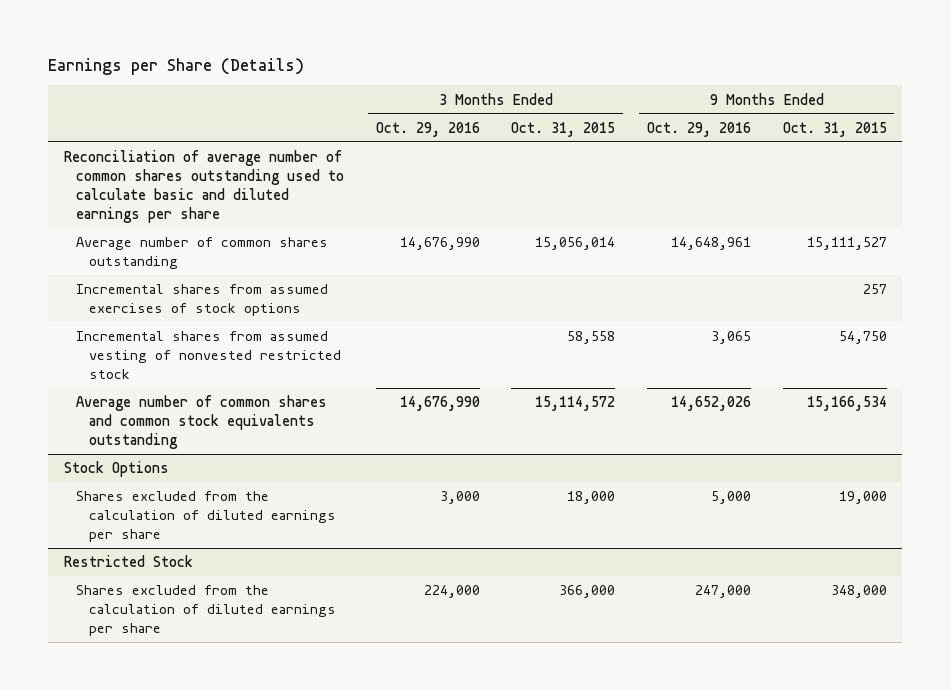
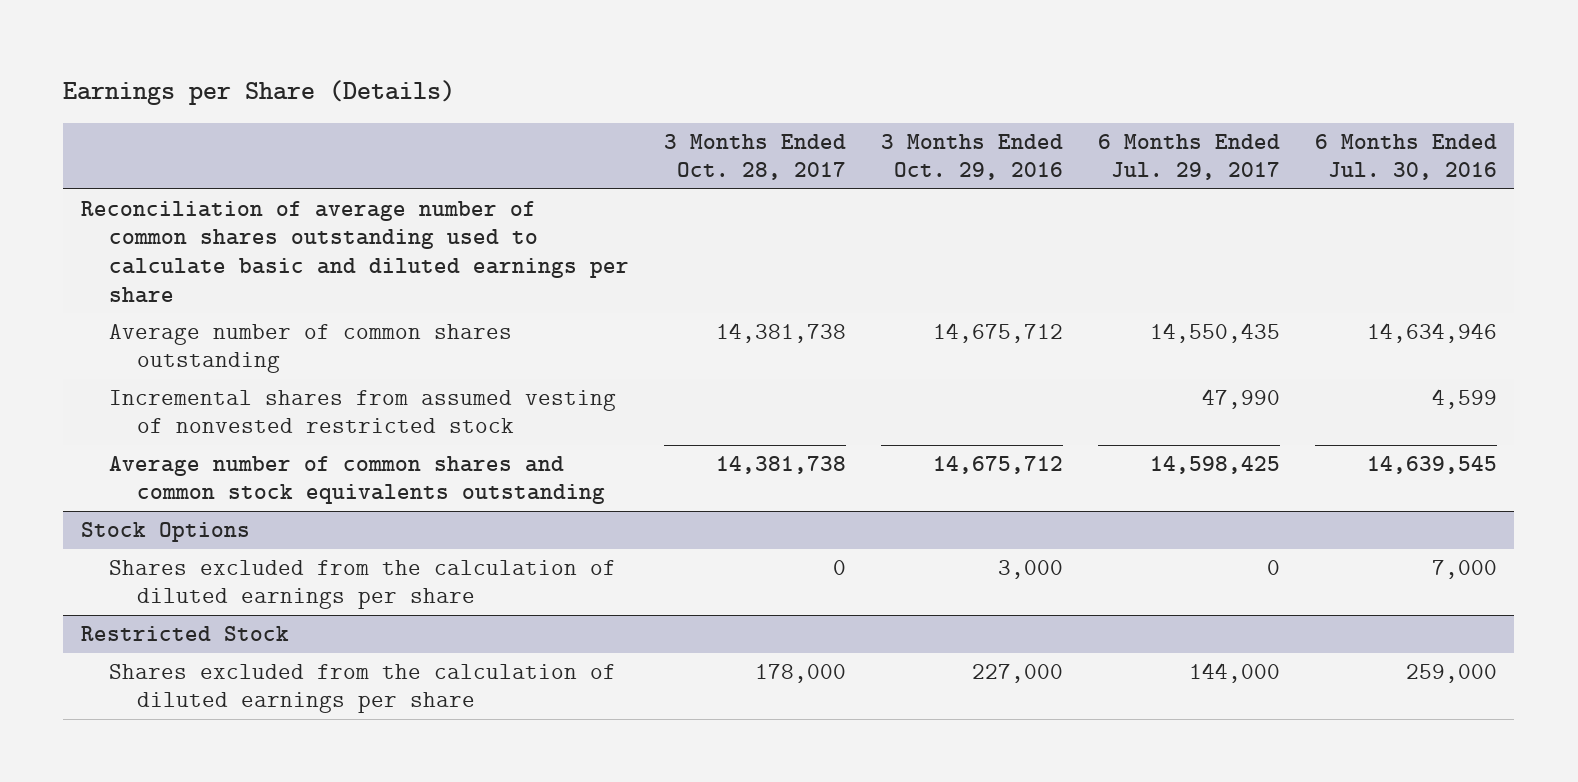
- | 3 Months Ended Oct. 29, 2016 | 3 Months Ended Oct. 31, 2015 | 9 Months Ended Oct. 29, 2016 | 9 Months Ended Oct. 31, 2015
+ | 3 Months Ended Oct. 28, 2017 | 3 Months Ended Oct. 29, 2016 | 6 Months Ended Jul. 29, 2017 | 6 Months Ended Jul. 30, 2016
- Average number of common shares outstanding | 14,676,990 | 15,056,014 | 14,648,961 | 15,111,527
- Incremental shares from assumed exercises of stock options | | | | 257
+ Average number of common shares outstanding | 14,381,738 | 14,675,712 | 14,550,435 | 14,634,946
- Average number of common shares and common stock equivalents outstanding | 14,676,990 | 15,114,572 | 14,652,026 | 15,166,534
+ Average number of common shares and common stock equivalents outstanding | 14,381,738 | 14,675,712 | 14,598,425 | 14,639,545
@ Restricted Stock
- Shares excluded from the calculation of diluted earnings per share | 224,000 | 366,000 | 247,000 | 348,000
+ Shares excluded from the calculation of diluted earnings per share | 178,000 | 227,000 | 144,000 | 259,000

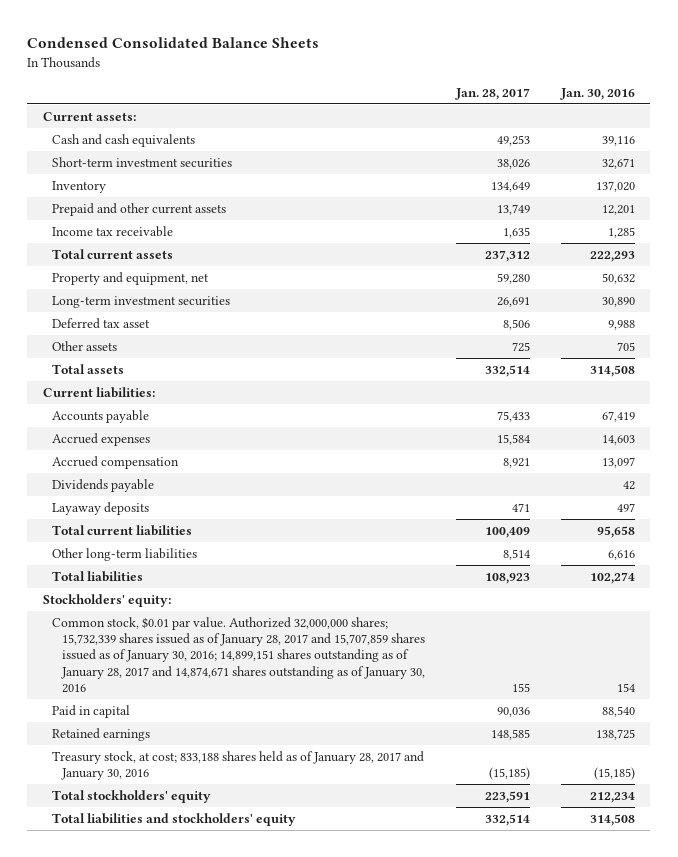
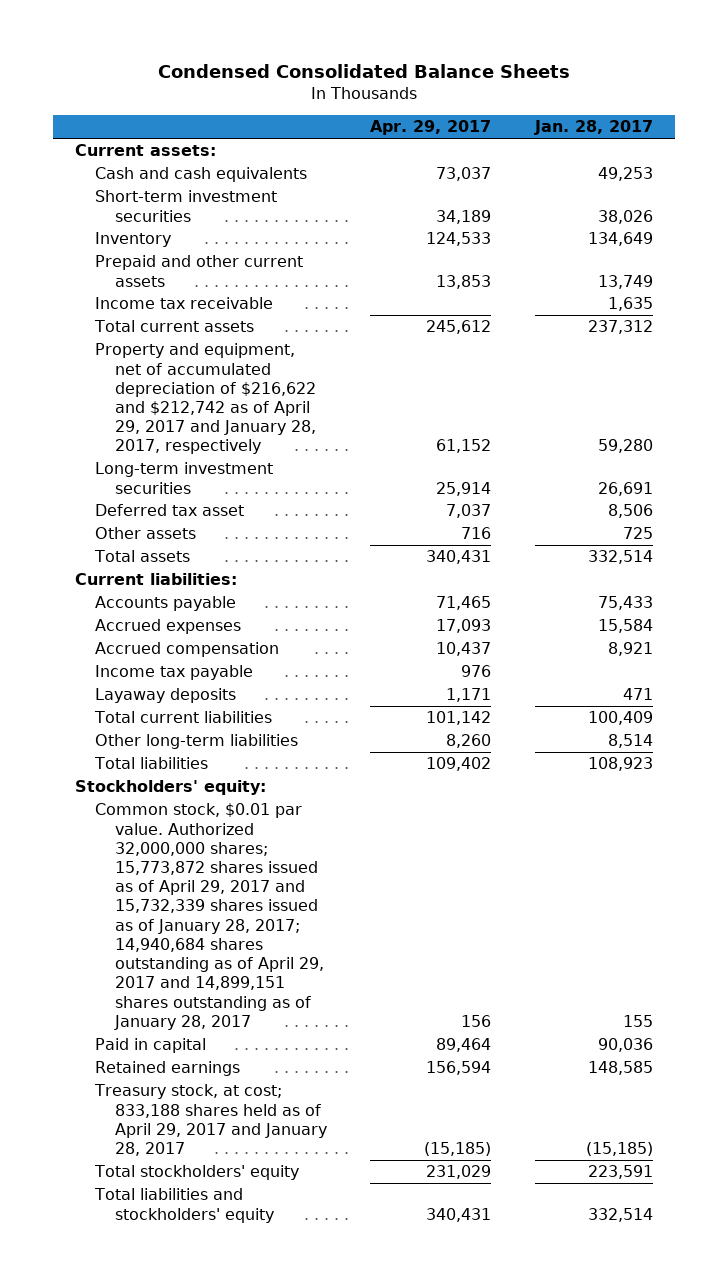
- | Jan. 28, 2017 | Jan. 30, 2016
+ | Apr. 29, 2017 | Jan. 28, 2017
- Property and equipment, net | 59,280 | 50,632
+ Property and equipment, net of accumulated depreciation of $216,622 and $212,742 as of April 29, 2017 and January 28, 2017, respectively | 61,152 | 59,280
- Dividends payable | | 42
+ Income tax payable | 976 |
- Common stock, $0.01 par value. Authorized 32,000,000 shares; 15,732,339 shares issued as of January 28, 2017 and 15,707,859 shares issued as of January 30, 2016; 14,899,151 shares outstanding as of January 28, 2017 and 14,874,671 shares outstanding as of January 30, 2016 | 155 | 154
+ Common stock, $0.01 par value. Authorized 32,000,000 shares; 15,773,872 shares issued as of April 29, 2017 and 15,732,339 shares issued as of January 28, 2017; 14,940,684 shares outstanding as of April 29, 2017 and 14,899,151 shares outstanding as of January 28, 2017 | 156 | 155
- Treasury stock, at cost; 833,188 shares held as of January 28, 2017 and January 30, 2016 | (15,185) | (15,185)
+ Treasury stock, at cost; 833,188 shares held as of April 29, 2017 and January 28, 2017 | (15,185) | (15,185)

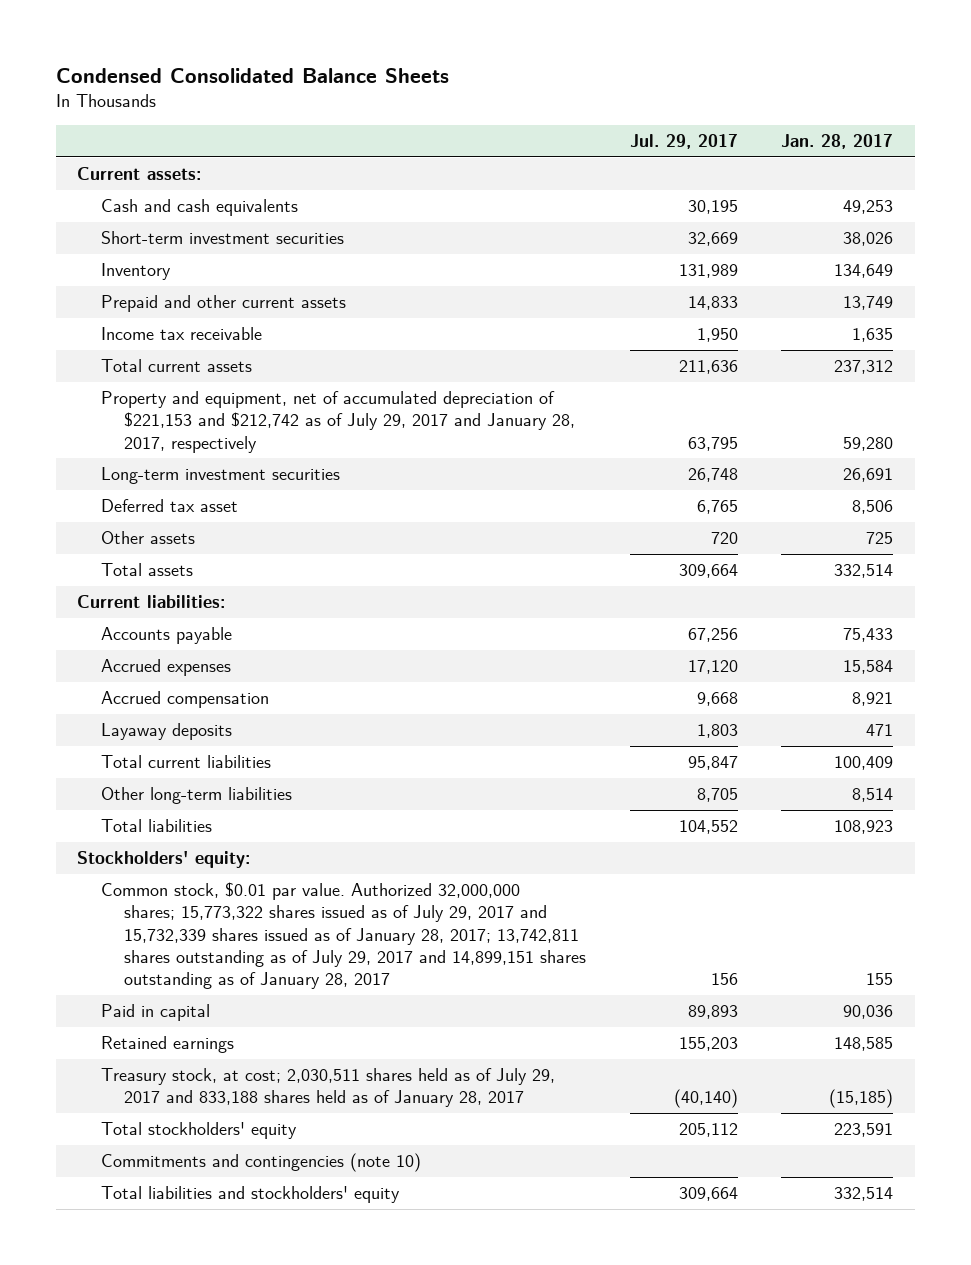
- | Apr. 29, 2017 | Jan. 28, 2017
+ | Jul. 29, 2017 | Jan. 28, 2017
- Property and equipment, net of accumulated depreciation of $216,622 and $212,742 as of April 29, 2017 and January 28, 2017, respectively | 61,152 | 59,280
+ Property and equipment, net of accumulated depreciation of $221,153 and $212,742 as of July 29, 2017 and January 28, 2017, respectively | 63,795 | 59,280
- Income tax payable | 976 |
- Common stock, $0.01 par value. Authorized 32,000,000 shares; 15,773,872 shares issued as of April 29, 2017 and 15,732,339 shares issued as of January 28, 2017; 14,940,684 shares outstanding as of April 29, 2017 and 14,899,151 shares outstanding as of January 28, 2017 | 156 | 155
+ Common stock, $0.01 par value. Authorized 32,000,000 shares; 15,773,322 shares issued as of July 29, 2017 and 15,732,339 shares issued as of January 28, 2017; 13,742,811 shares outstanding as of July 29, 2017 and 14,899,151 shares outstanding as of January 28, 2017 | 156 | 155
- Treasury stock, at cost; 833,188 shares held as of April 29, 2017 and January 28, 2017 | (15,185) | (15,185)
+ Treasury stock, at cost; 2,030,511 shares held as of July 29, 2017 and 833,188 shares held as of January 28, 2017 | (40,140) | (15,185)
+ Commitments and contingencies (note 10)

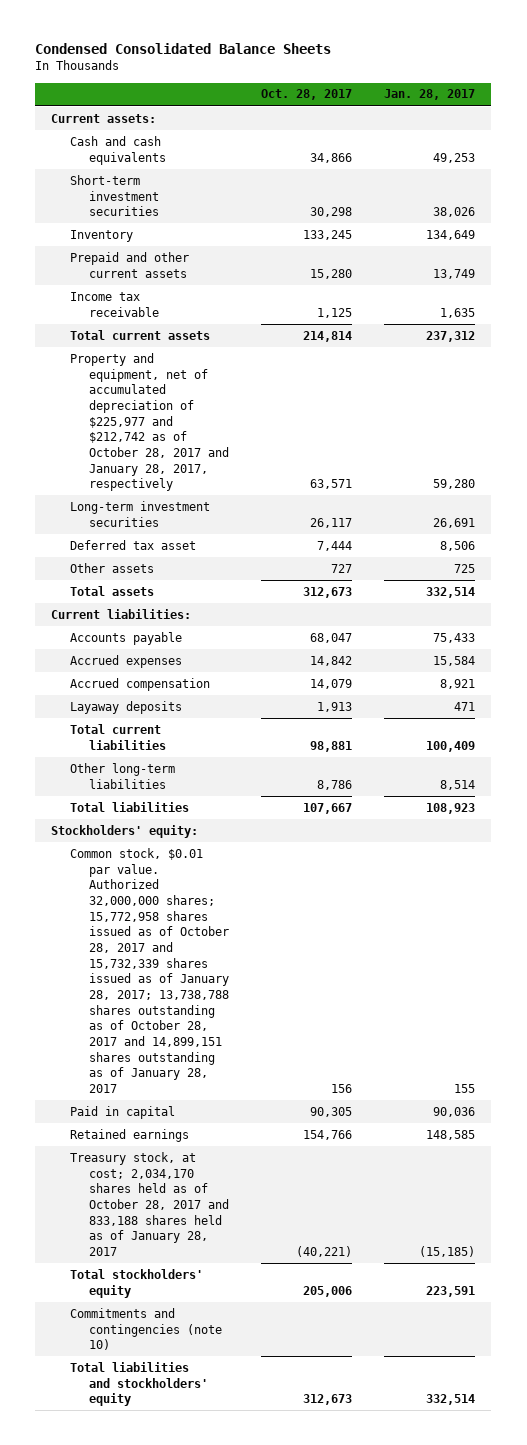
- | Jul. 29, 2017 | Jan. 28, 2017
+ | Oct. 28, 2017 | Jan. 28, 2017
- Property and equipment, net of accumulated depreciation of $221,153 and $212,742 as of July 29, 2017 and January 28, 2017, respectively | 63,795 | 59,280
+ Property and equipment, net of accumulated depreciation of $225,977 and $212,742 as of October 28, 2017 and January 28, 2017, respectively | 63,571 | 59,280
- Common stock, $0.01 par value. Authorized 32,000,000 shares; 15,773,322 shares issued as of July 29, 2017 and 15,732,339 shares issued as of January 28, 2017; 13,742,811 shares outstanding as of July 29, 2017 and 14,899,151 shares outstanding as of January 28, 2017 | 156 | 155
+ Common stock, $0.01 par value. Authorized 32,000,000 shares; 15,772,958 shares issued as of October 28, 2017 and 15,732,339 shares issued as of January 28, 2017; 13,738,788 shares outstanding as of October 28, 2017 and 14,899,151 shares outstanding as of January 28, 2017 | 156 | 155
- Treasury stock, at cost; 2,030,511 shares held as of July 29, 2017 and 833,188 shares held as of January 28, 2017 | (40,140) | (15,185)
+ Treasury stock, at cost; 2,034,170 shares held as of October 28, 2017 and 833,188 shares held as of January 28, 2017 | (40,221) | (15,185)

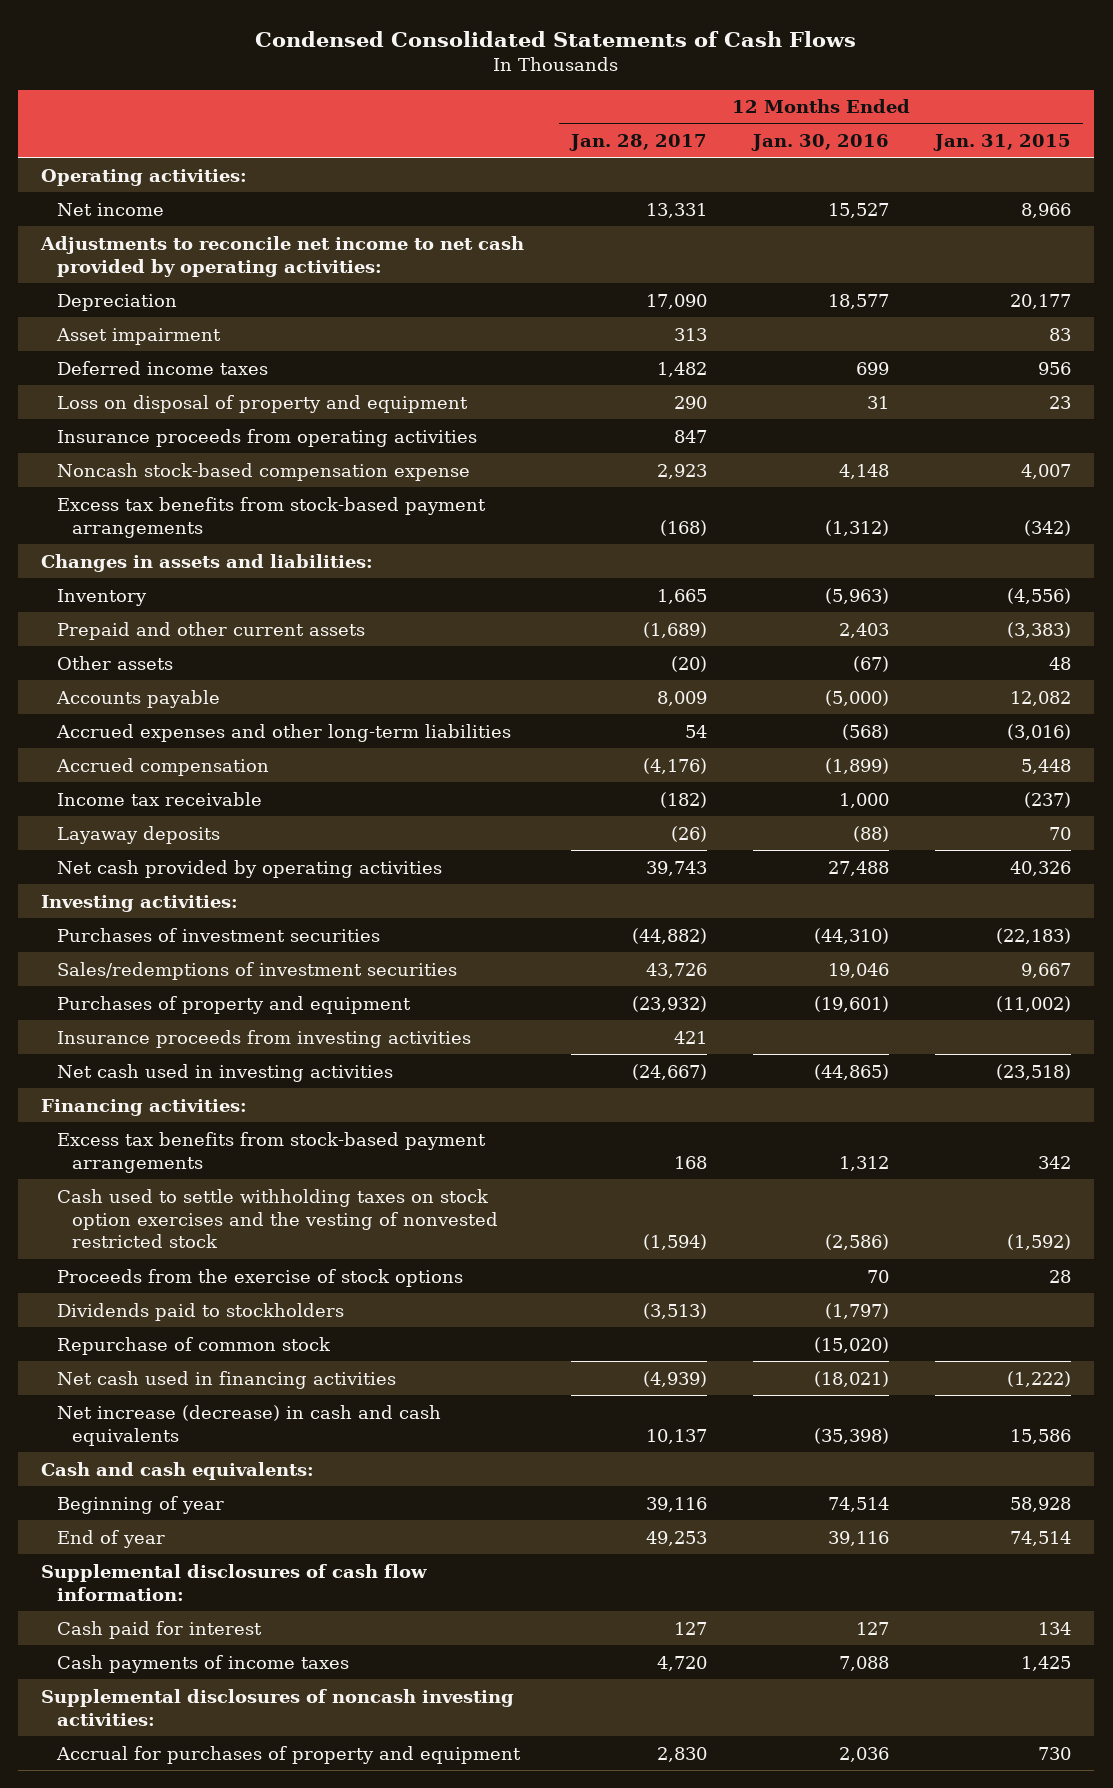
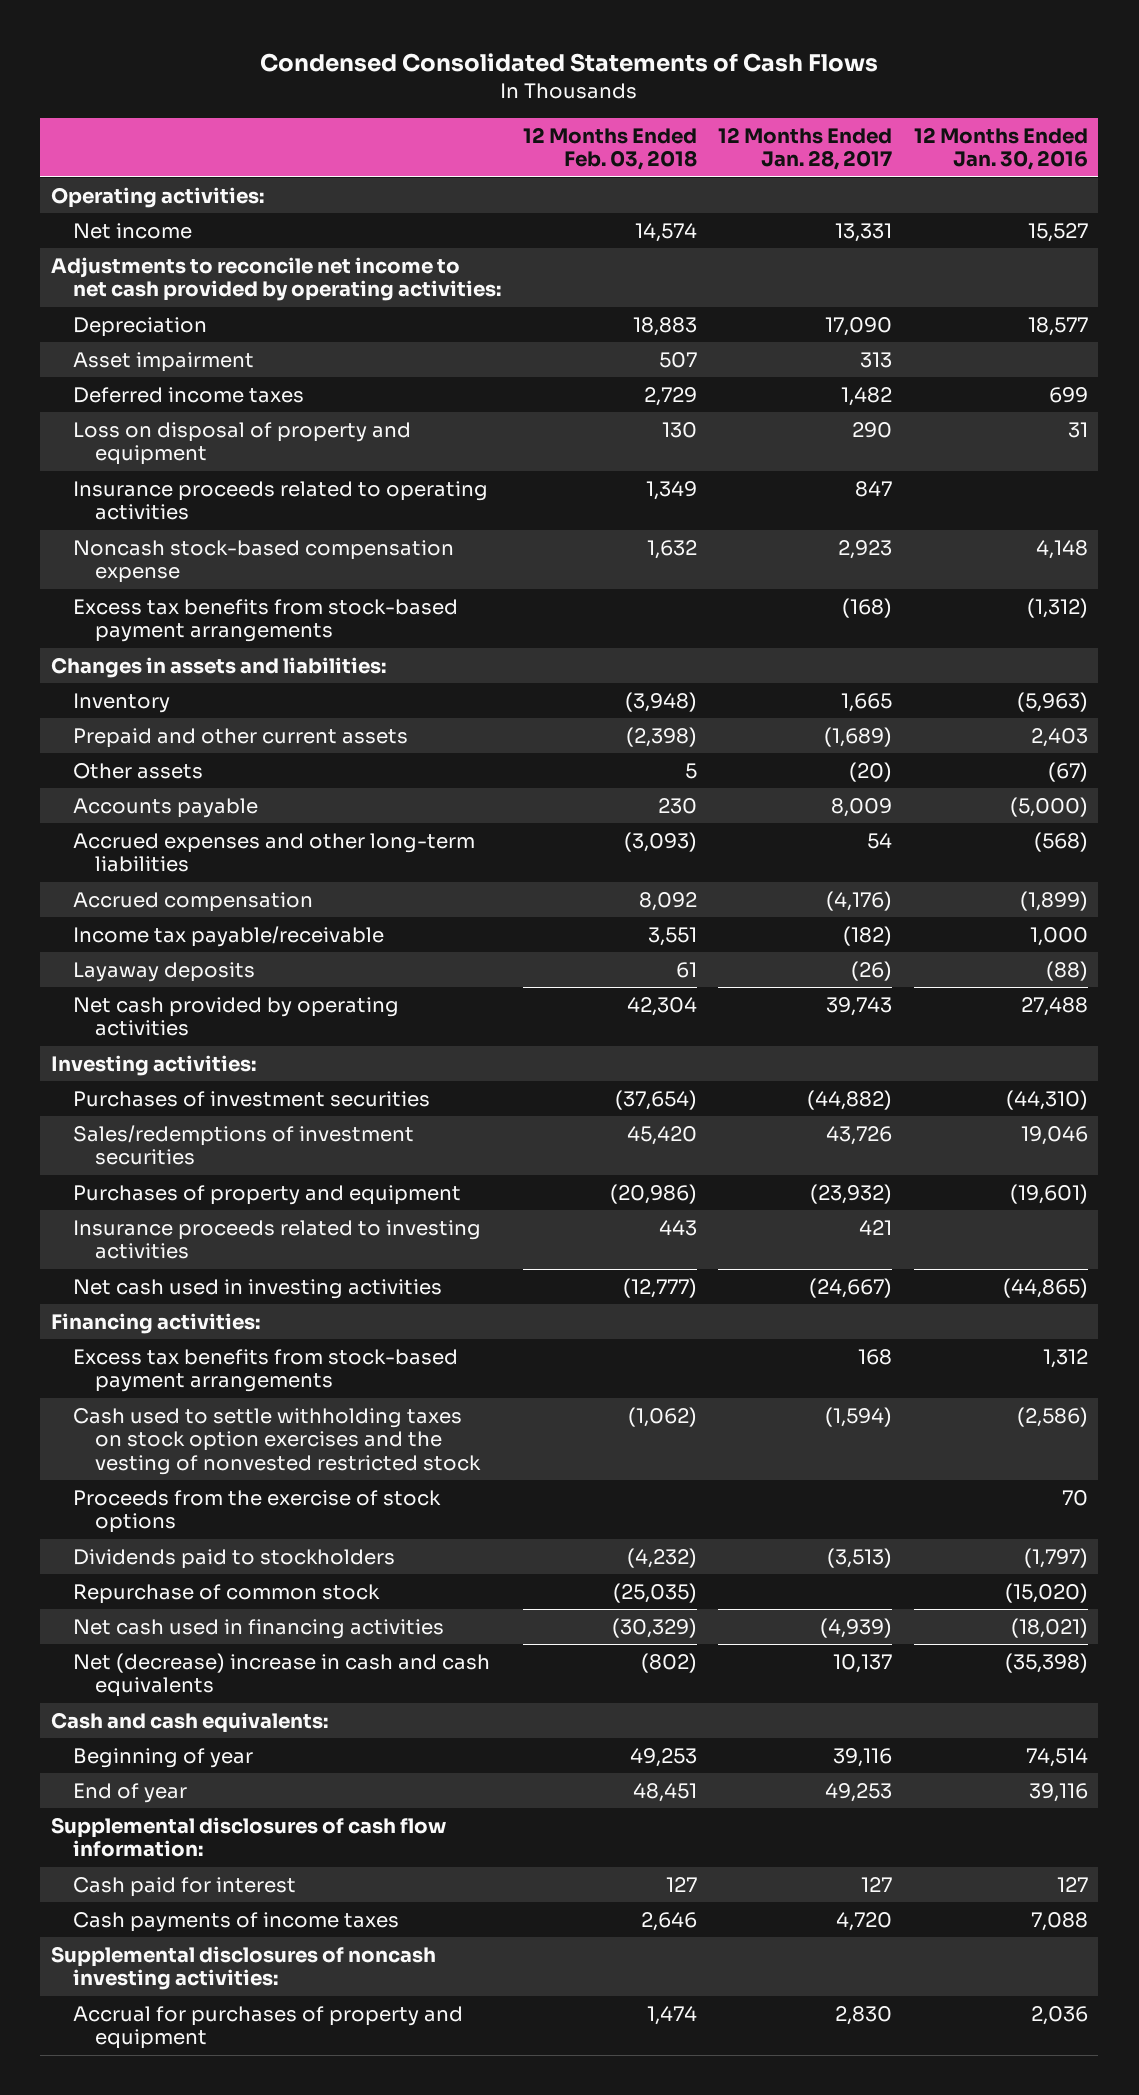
- | 12 Months Ended Jan. 28, 2017 | 12 Months Ended Jan. 30, 2016 | 12 Months Ended Jan. 31, 2015
+ | 12 Months Ended Feb. 03, 2018 | 12 Months Ended Jan. 28, 2017 | 12 Months Ended Jan. 30, 2016
- Insurance proceeds from operating activities | 847 | |
+ Insurance proceeds related to operating activities | 1,349 | 847 |
- Income tax receivable | (182) | 1,000 | (237)
+ Income tax payable/receivable | 3,551 | (182) | 1,000
- Insurance proceeds from investing activities | 421 | |
+ Insurance proceeds related to investing activities | 443 | 421 |
- Net increase (decrease) in cash and cash equivalents | 10,137 | (35,398) | 15,586
+ Net (decrease) increase in cash and cash equivalents | (802) | 10,137 | (35,398)

